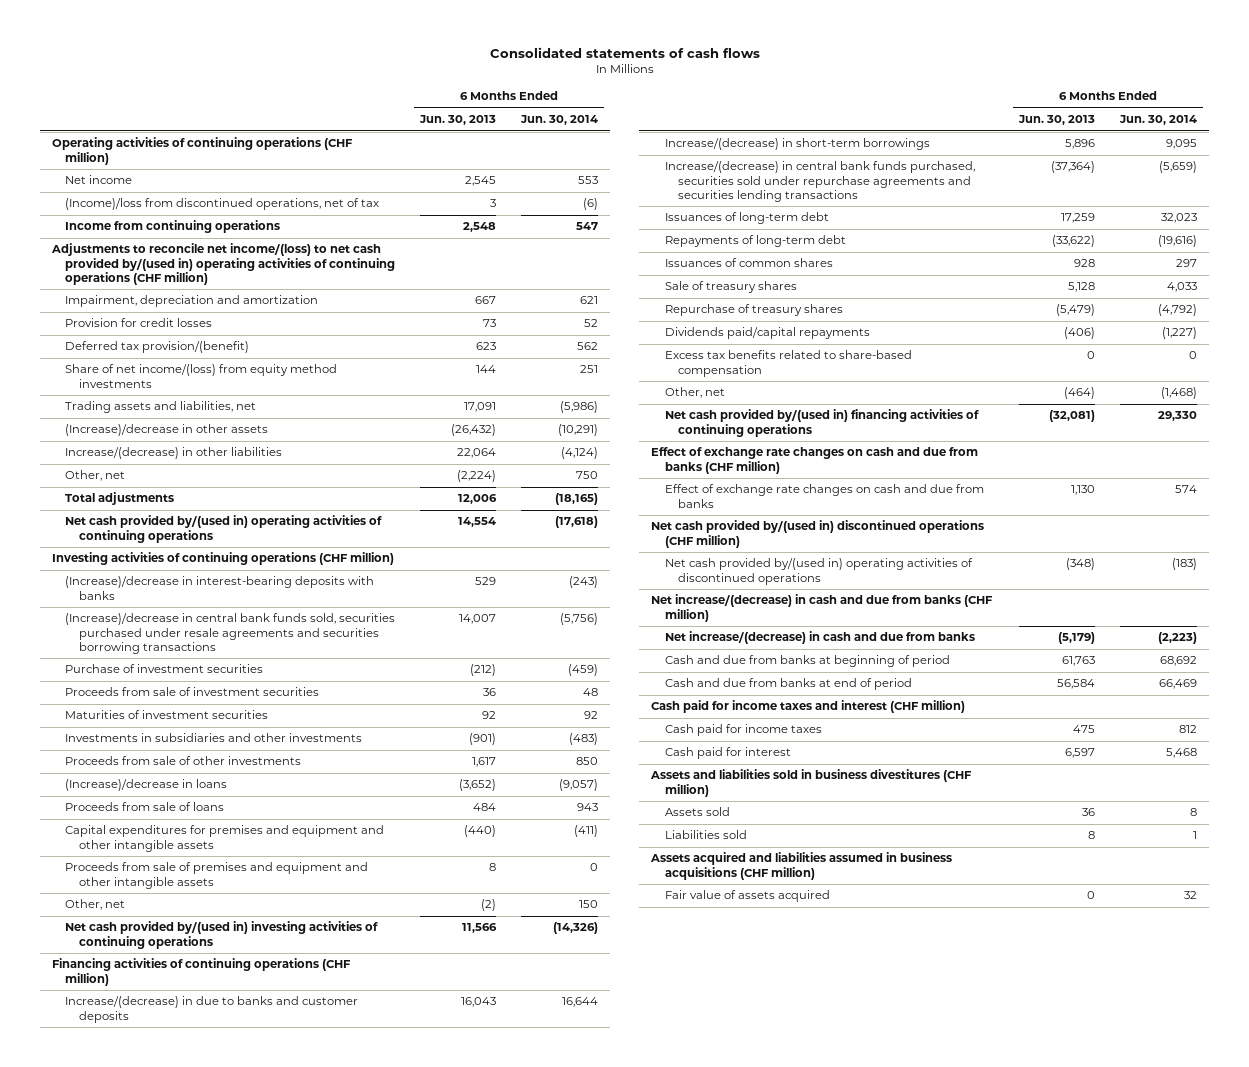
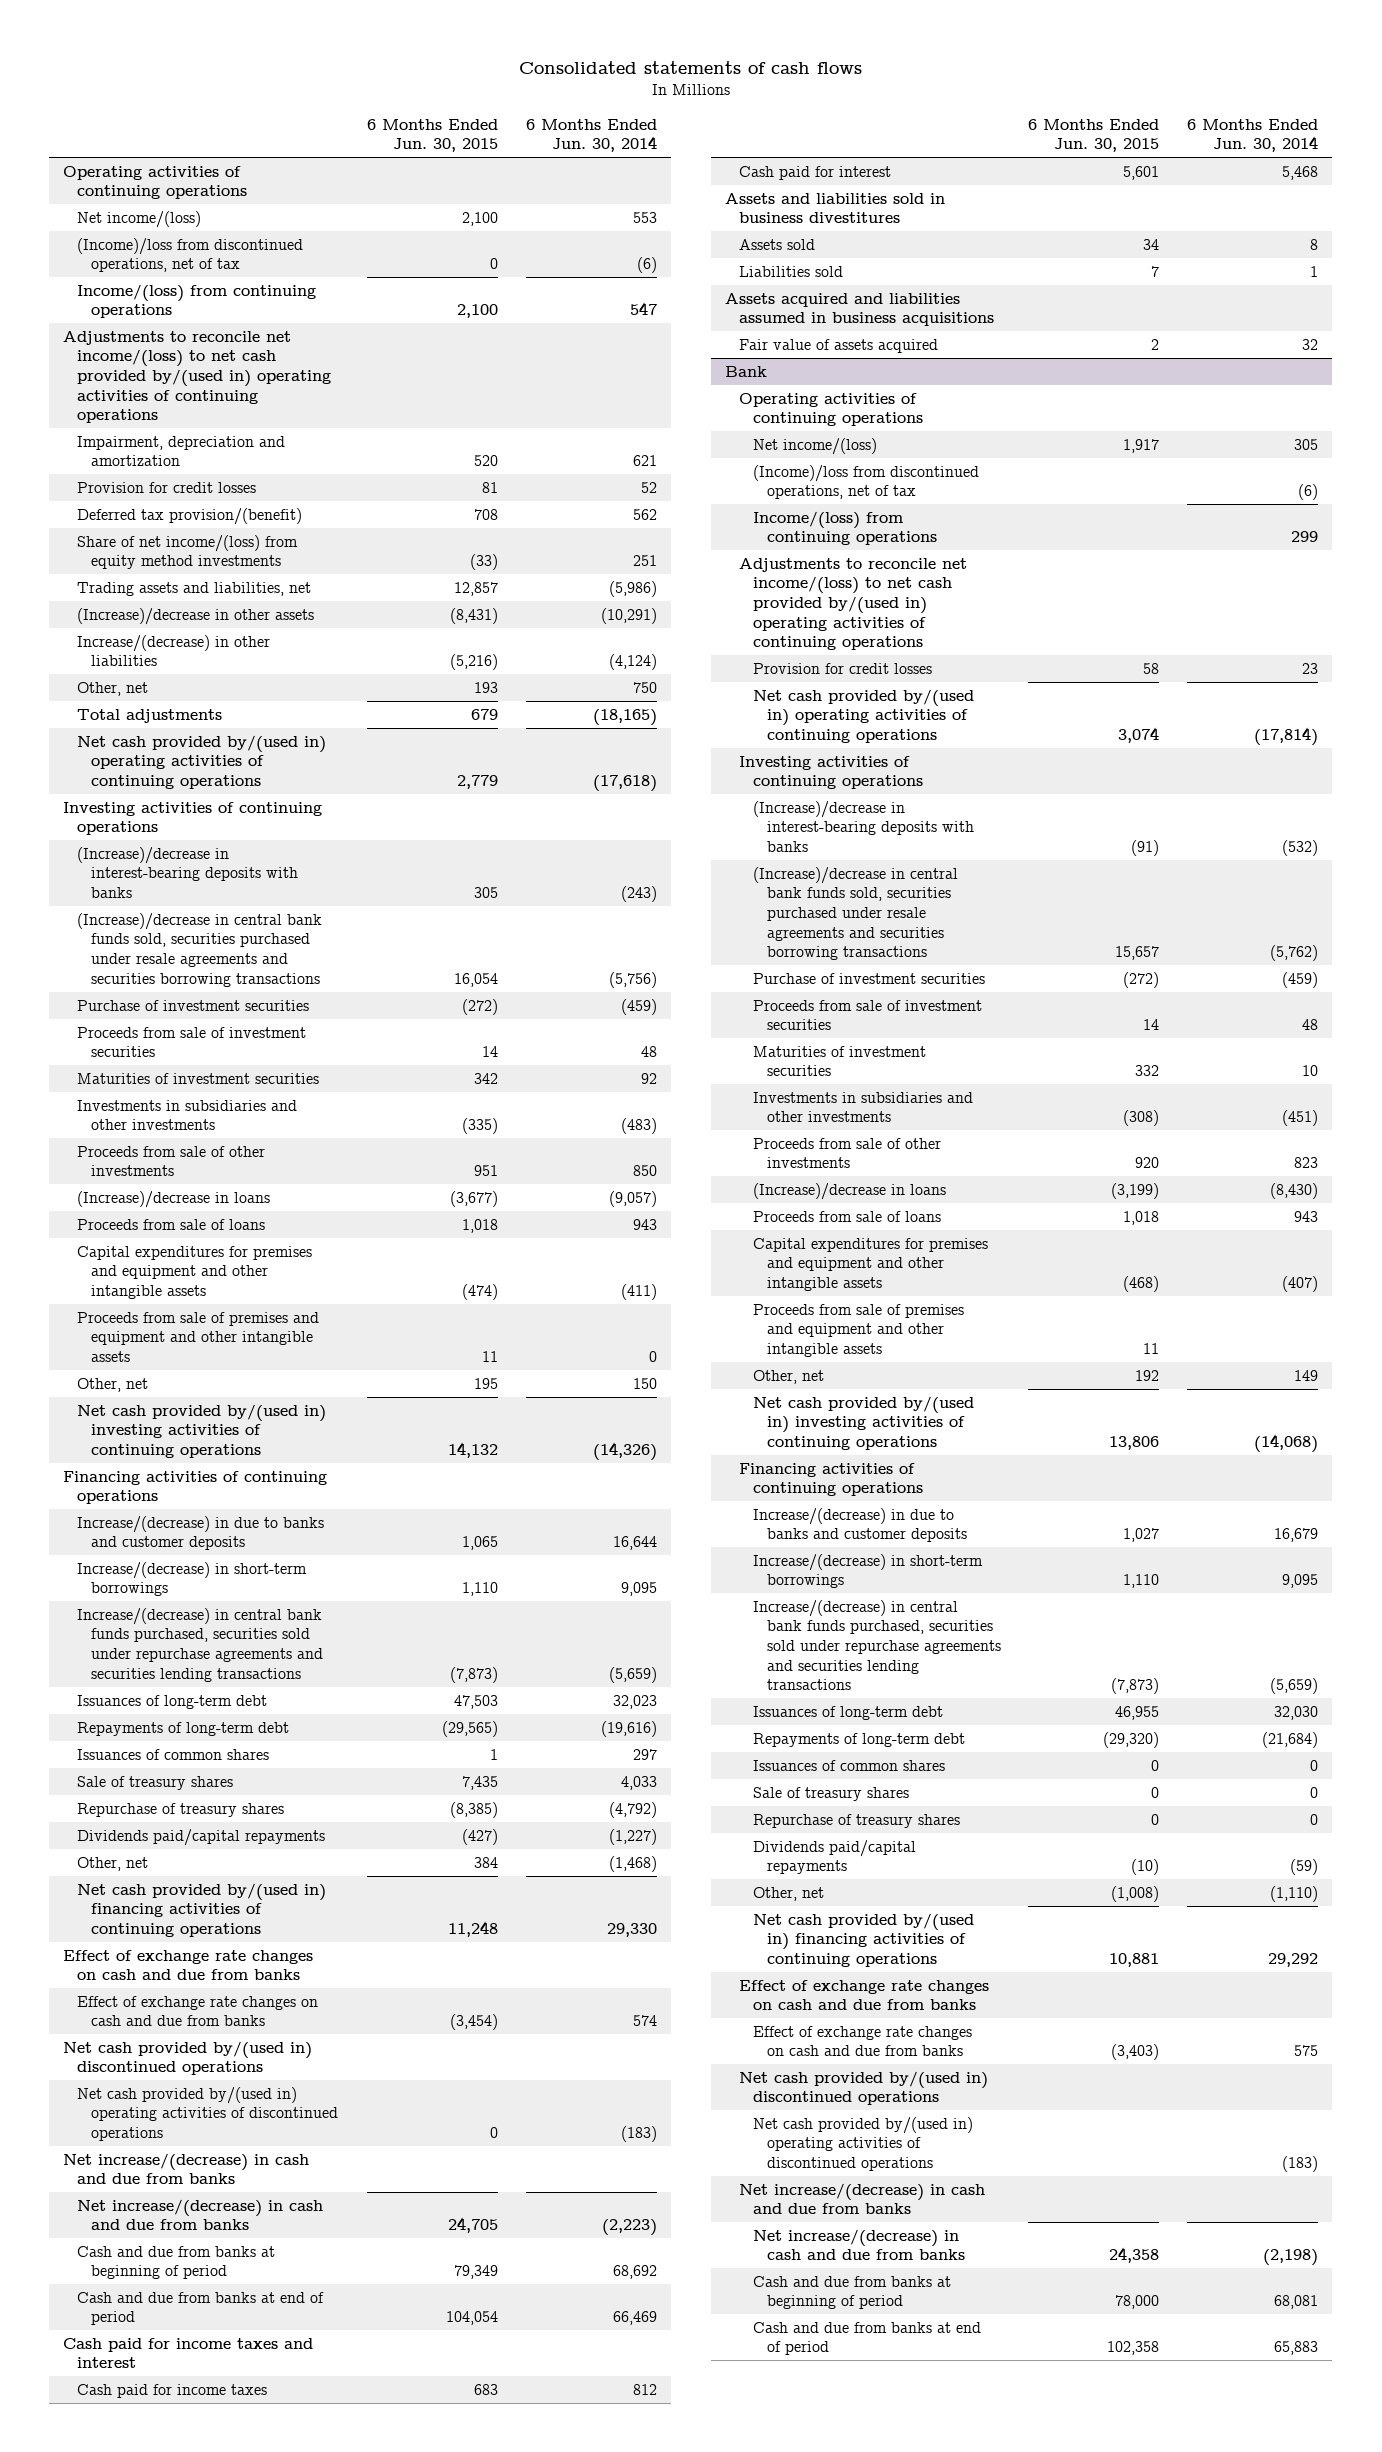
- | 6 Months Ended Jun. 30, 2013 | 6 Months Ended Jun. 30, 2014
+ | 6 Months Ended Jun. 30, 2015 | 6 Months Ended Jun. 30, 2014
- Operating activities of continuing operations (CHF million)
- Net income | 2,545 | 553
+ Operating activities of continuing operations
+ Net income/(loss) | 2,100 | 553
- Income from continuing operations | 2,548 | 547
- Adjustments to reconcile net income/(loss) to net cash provided by/(used in) operating activities of continuing operations (CHF million)
+ Income/(loss) from continuing operations | 2,100 | 547
+ Adjustments to reconcile net income/(loss) to net cash provided by/(used in) operating activities of continuing operations
- Investing activities of continuing operations (CHF million)
+ Investing activities of continuing operations
- Financing activities of continuing operations (CHF million)
+ Financing activities of continuing operations
- Excess tax benefits related to share-based compensation | 0 | 0
- Effect of exchange rate changes on cash and due from banks (CHF million)
+ Effect of exchange rate changes on cash and due from banks
- Net cash provided by/(used in) discontinued operations (CHF million)
+ Net cash provided by/(used in) discontinued operations
- Net increase/(decrease) in cash and due from banks (CHF million)
+ Net increase/(decrease) in cash and due from banks
- Cash paid for income taxes and interest (CHF million)
+ Cash paid for income taxes and interest
- Assets and liabilities sold in business divestitures (CHF million)
+ Assets and liabilities sold in business divestitures
- Assets acquired and liabilities assumed in business acquisitions (CHF million)
+ Assets acquired and liabilities assumed in business acquisitions
+ Bank
+ Operating activities of continuing operations
+ Net income/(loss) | 1,917 | 305
+ (Income)/loss from discontinued operations, net of tax | | (6)
+ Income/(loss) from continuing operations | | 299
+ Adjustments to reconcile net income/(loss) to net cash provided by/(used in) operating activities of continuing operations
+ Provision for credit losses | 58 | 23
+ Net cash provided by/(used in) operating activities of continuing operations | 3,074 | (17,814)
+ Investing activities of continuing operations
+ (Increase)/decrease in interest-bearing deposits with banks | (91) | (532)
+ (Increase)/decrease in central bank funds sold, securities purchased under resale agreements and securities borrowing transactions | 15,657 | (5,762)
+ Purchase of investment securities | (272) | (459)
+ Proceeds from sale of investment securities | 14 | 48
+ Maturities of investment securities | 332 | 10
+ Investments in subsidiaries and other investments | (308) | (451)
+ Proceeds from sale of other investments | 920 | 823
+ (Increase)/decrease in loans | (3,199) | (8,430)
+ Proceeds from sale of loans | 1,018 | 943
+ Capital expenditures for premises and equipment and other intangible assets | (468) | (407)
+ Proceeds from sale of premises and equipment and other intangible assets | 11 |
+ Other, net | 192 | 149
+ Net cash provided by/(used in) investing activities of continuing operations | 13,806 | (14,068)
+ Financing activities of continuing operations
+ Increase/(decrease) in due to banks and customer deposits | 1,027 | 16,679
+ Increase/(decrease) in short-term borrowings | 1,110 | 9,095
+ Increase/(decrease) in central bank funds purchased, securities sold under repurchase agreements and securities lending transactions | (7,873) | (5,659)
+ Issuances of long-term debt | 46,955 | 32,030
+ Repayments of long-term debt | (29,320) | (21,684)
+ Issuances of common shares | 0 | 0
+ Sale of treasury shares | 0 | 0
+ Repurchase of treasury shares | 0 | 0
+ Dividends paid/capital repayments | (10) | (59)
+ Other, net | (1,008) | (1,110)
+ Net cash provided by/(used in) financing activities of continuing operations | 10,881 | 29,292
+ Effect of exchange rate changes on cash and due from banks
+ Effect of exchange rate changes on cash and due from banks | (3,403) | 575
+ Net cash provided by/(used in) discontinued operations
+ Net cash provided by/(used in) operating activities of discontinued operations | | (183)
+ Net increase/(decrease) in cash and due from banks
+ Net increase/(decrease) in cash and due from banks | 24,358 | (2,198)
+ Cash and due from banks at beginning of period | 78,000 | 68,081
+ Cash and due from banks at end of period | 102,358 | 65,883

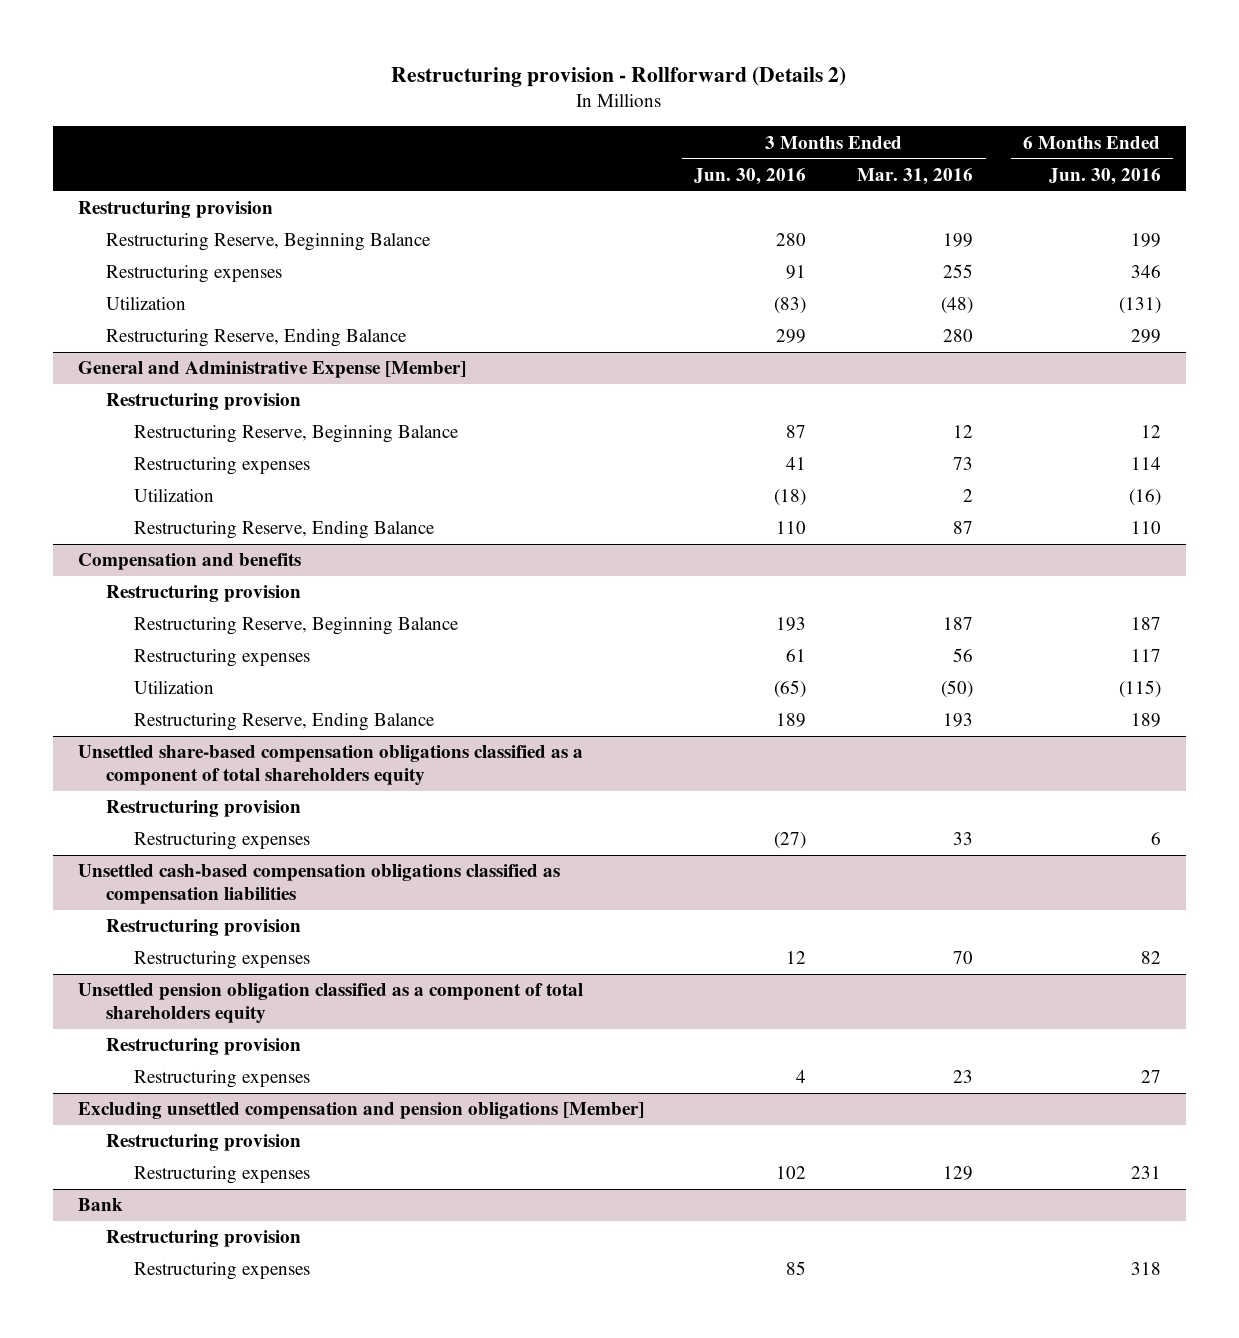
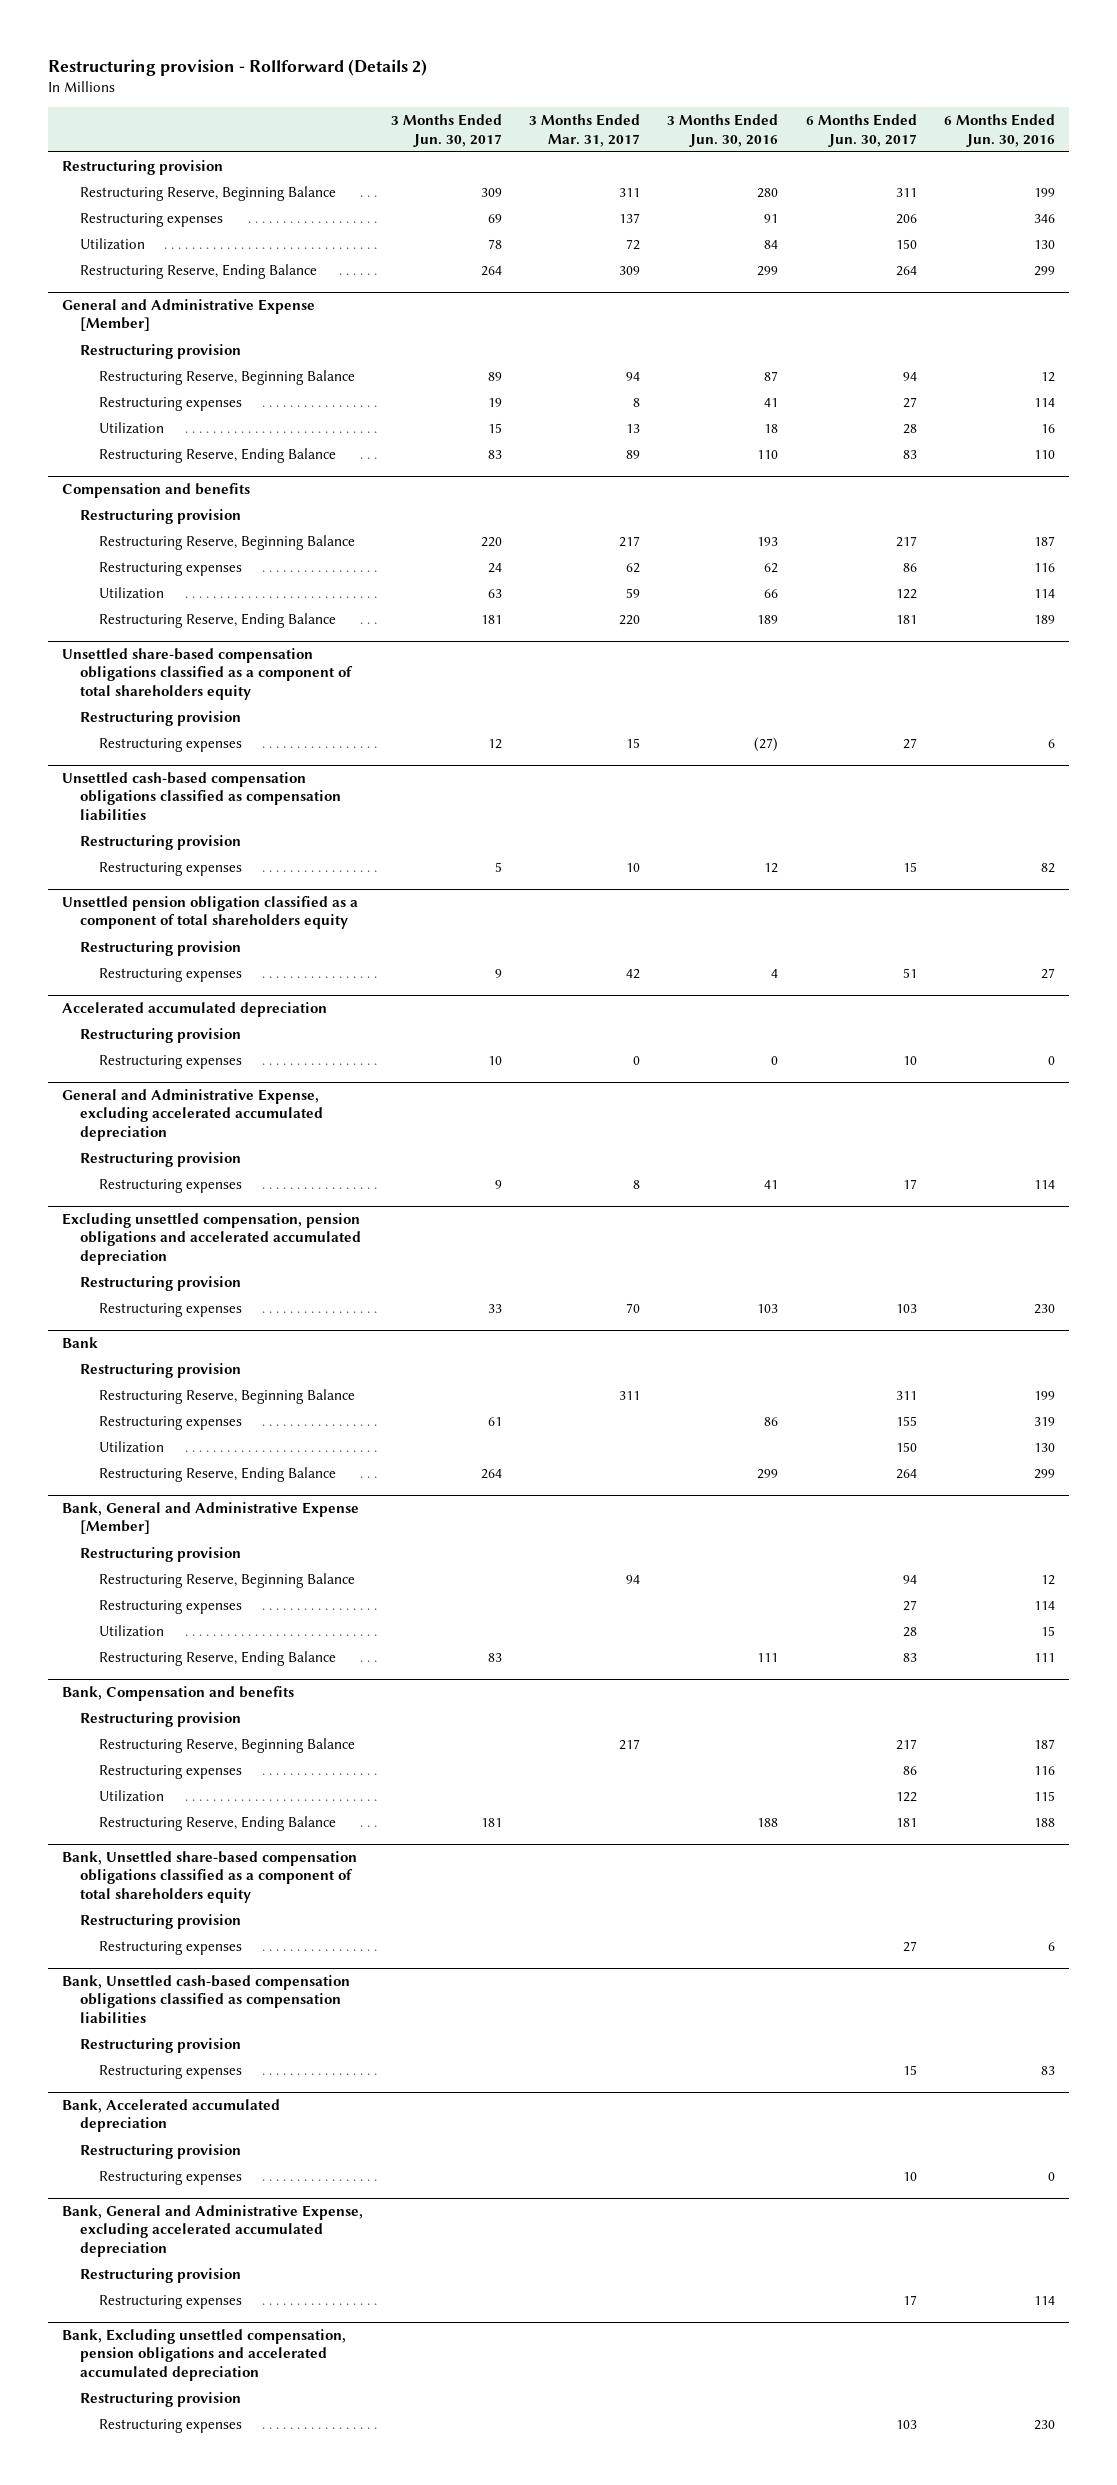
- | 3 Months Ended Jun. 30, 2016 | 3 Months Ended Mar. 31, 2016 | 6 Months Ended Jun. 30, 2016
+ | 3 Months Ended Jun. 30, 2017 | 3 Months Ended Mar. 31, 2017 | 3 Months Ended Jun. 30, 2016 | 6 Months Ended Jun. 30, 2017 | 6 Months Ended Jun. 30, 2016
- Utilization | (83) | (48) | (131)
+ Utilization | 78 | 72 | 84 | 150 | 130
@ General and Administrative Expense [Member]
- Utilization | (18) | 2 | (16)
+ Utilization | 15 | 13 | 18 | 28 | 16
@ Compensation and benefits
- Restructuring expenses | 61 | 56 | 117
- Utilization | (65) | (50) | (115)
+ Restructuring expenses | 24 | 62 | 62 | 86 | 116
+ Utilization | 63 | 59 | 66 | 122 | 114
- Excluding unsettled compensation and pension obligations [Member]
+ Accelerated accumulated depreciation
- Restructuring expenses | 102 | 129 | 231
+ Restructuring expenses | 10 | 0 | 0 | 10 | 0
+ General and Administrative Expense, excluding accelerated accumulated depreciation
+ Restructuring provision
+ Restructuring expenses | 9 | 8 | 41 | 17 | 114
+ Excluding unsettled compensation, pension obligations and accelerated accumulated depreciation
+ Restructuring provision
+ Restructuring expenses | 33 | 70 | 103 | 103 | 230
@ Bank
- Restructuring expenses | 85 | | 318
+ Restructuring Reserve, Beginning Balance | | 311 | | 311 | 199
+ Restructuring expenses | 61 | | 86 | 155 | 319
+ Utilization | | | | 150 | 130
+ Restructuring Reserve, Ending Balance | 264 | | 299 | 264 | 299
+ Bank, General and Administrative Expense [Member]
+ Restructuring provision
+ Restructuring Reserve, Beginning Balance | | 94 | | 94 | 12
+ Restructuring expenses | | | | 27 | 114
+ Utilization | | | | 28 | 15
+ Restructuring Reserve, Ending Balance | 83 | | 111 | 83 | 111
+ Bank, Compensation and benefits
+ Restructuring provision
+ Restructuring Reserve, Beginning Balance | | 217 | | 217 | 187
+ Restructuring expenses | | | | 86 | 116
+ Utilization | | | | 122 | 115
+ Restructuring Reserve, Ending Balance | 181 | | 188 | 181 | 188
+ Bank, Unsettled share-based compensation obligations classified as a component of total shareholders equity
+ Restructuring provision
+ Restructuring expenses | | | | 27 | 6
+ Bank, Unsettled cash-based compensation obligations classified as compensation liabilities
+ Restructuring provision
+ Restructuring expenses | | | | 15 | 83
+ Bank, Accelerated accumulated depreciation
+ Restructuring provision
+ Restructuring expenses | | | | 10 | 0
+ Bank, General and Administrative Expense, excluding accelerated accumulated depreciation
+ Restructuring provision
+ Restructuring expenses | | | | 17 | 114
+ Bank, Excluding unsettled compensation, pension obligations and accelerated accumulated depreciation
+ Restructuring provision
+ Restructuring expenses | | | | 103 | 230

